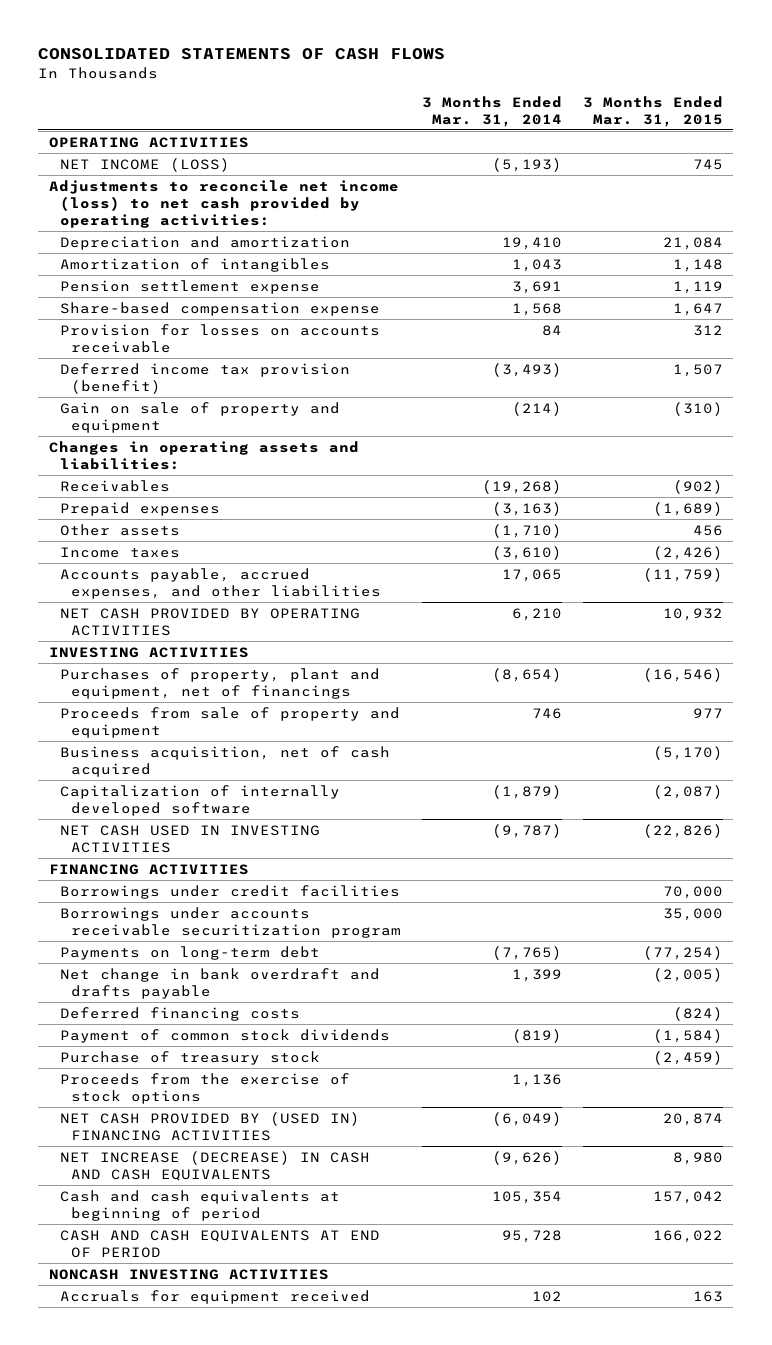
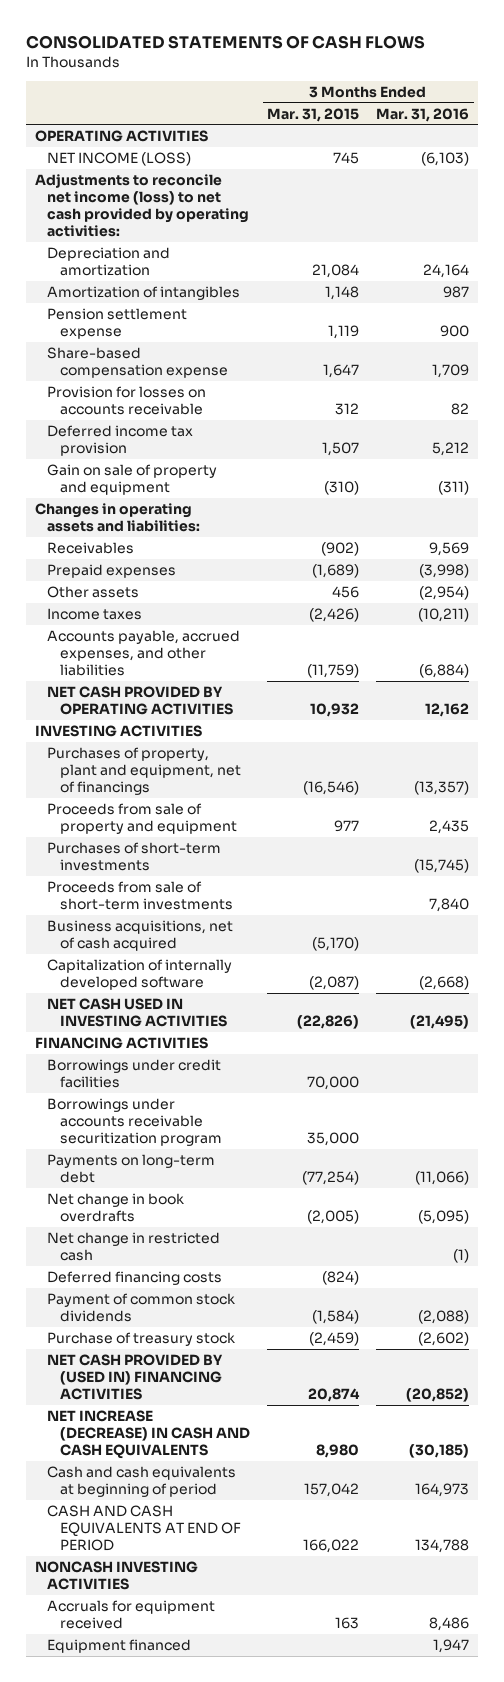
- | 3 Months Ended Mar. 31, 2014 | 3 Months Ended Mar. 31, 2015
+ | 3 Months Ended Mar. 31, 2015 | 3 Months Ended Mar. 31, 2016
- Deferred income tax provision (benefit) | (3,493) | 1,507
+ Deferred income tax provision | 1,507 | 5,212
- Business acquisition, net of cash acquired | | (5,170)
+ Purchases of short-term investments | | (15,745)
+ Proceeds from sale of short-term investments | | 7,840
+ Business acquisitions, net of cash acquired | (5,170) |
- Net change in bank overdraft and drafts payable | 1,399 | (2,005)
+ Net change in book overdrafts | (2,005) | (5,095)
+ Net change in restricted cash | | (1)
- Proceeds from the exercise of stock options | 1,136 |
+ Equipment financed | | 1,947

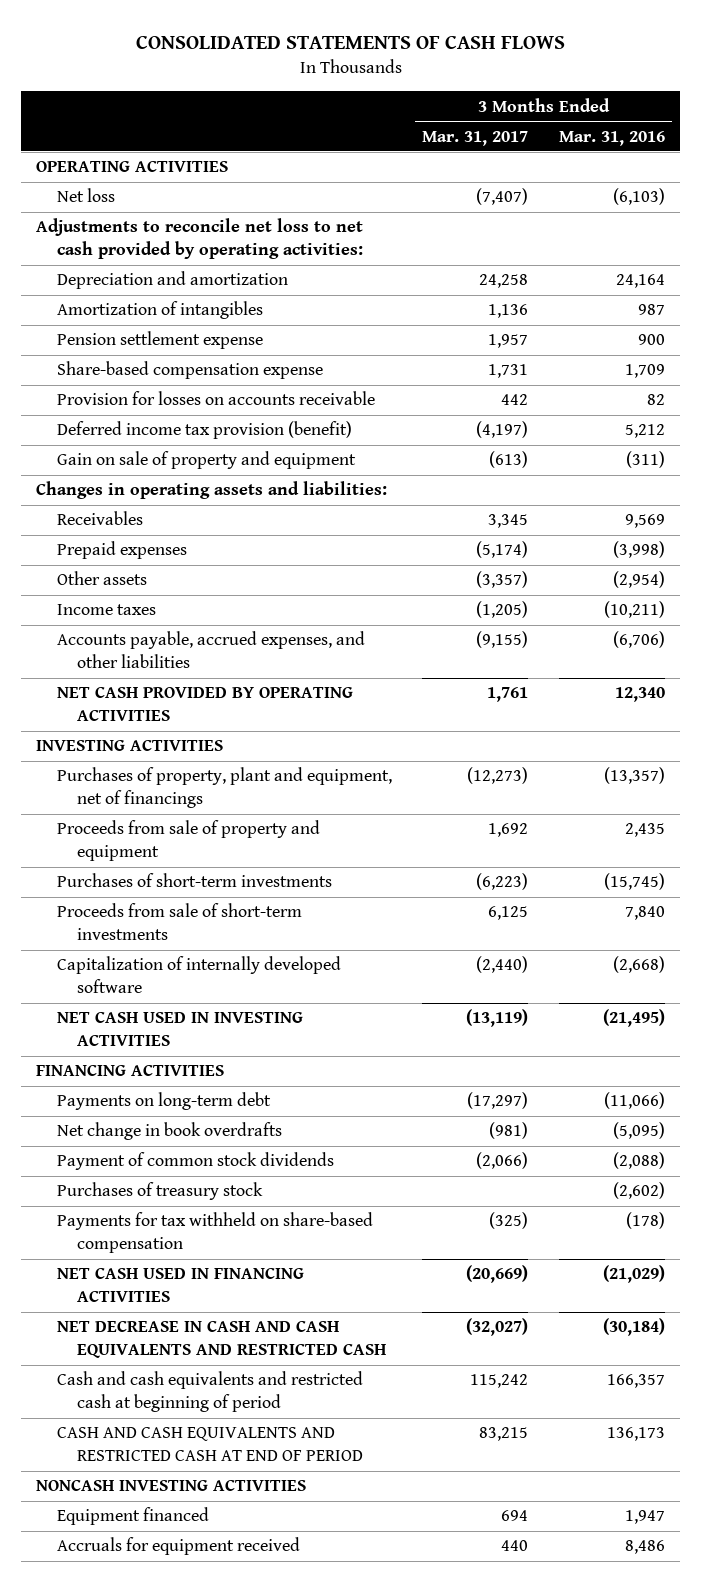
- | 3 Months Ended Mar. 31, 2015 | 3 Months Ended Mar. 31, 2016
+ | 3 Months Ended Mar. 31, 2017 | 3 Months Ended Mar. 31, 2016
- NET INCOME (LOSS) | 745 | (6,103)
- Adjustments to reconcile net income (loss) to net cash provided by operating activities:
+ Net loss | (7,407) | (6,103)
+ Adjustments to reconcile net loss to net cash provided by operating activities:
- Deferred income tax provision | 1,507 | 5,212
+ Deferred income tax provision (benefit) | (4,197) | 5,212
- Accounts payable, accrued expenses, and other liabilities | (11,759) | (6,884)
- NET CASH PROVIDED BY OPERATING ACTIVITIES | 10,932 | 12,162
+ Accounts payable, accrued expenses, and other liabilities | (9,155) | (6,706)
+ NET CASH PROVIDED BY OPERATING ACTIVITIES | 1,761 | 12,340
- Business acquisitions, net of cash acquired | (5,170) |
- Borrowings under credit facilities | 70,000 |
- Borrowings under accounts receivable securitization program | 35,000 |
- Net change in restricted cash | | (1)
- Deferred financing costs | (824) |
- Purchase of treasury stock | (2,459) | (2,602)
- NET CASH PROVIDED BY (USED IN) FINANCING ACTIVITIES | 20,874 | (20,852)
- NET INCREASE (DECREASE) IN CASH AND CASH EQUIVALENTS | 8,980 | (30,185)
- Cash and cash equivalents at beginning of period | 157,042 | 164,973
- CASH AND CASH EQUIVALENTS AT END OF PERIOD | 166,022 | 134,788
+ Purchases of treasury stock | | (2,602)
+ Payments for tax withheld on share-based compensation | (325) | (178)
+ NET CASH USED IN FINANCING ACTIVITIES | (20,669) | (21,029)
+ NET DECREASE IN CASH AND CASH EQUIVALENTS AND RESTRICTED CASH | (32,027) | (30,184)
+ Cash and cash equivalents and restricted cash at beginning of period | 115,242 | 166,357
+ CASH AND CASH EQUIVALENTS AND RESTRICTED CASH AT END OF PERIOD | 83,215 | 136,173
moved down: Accruals for equipment received | 440 | 8,486

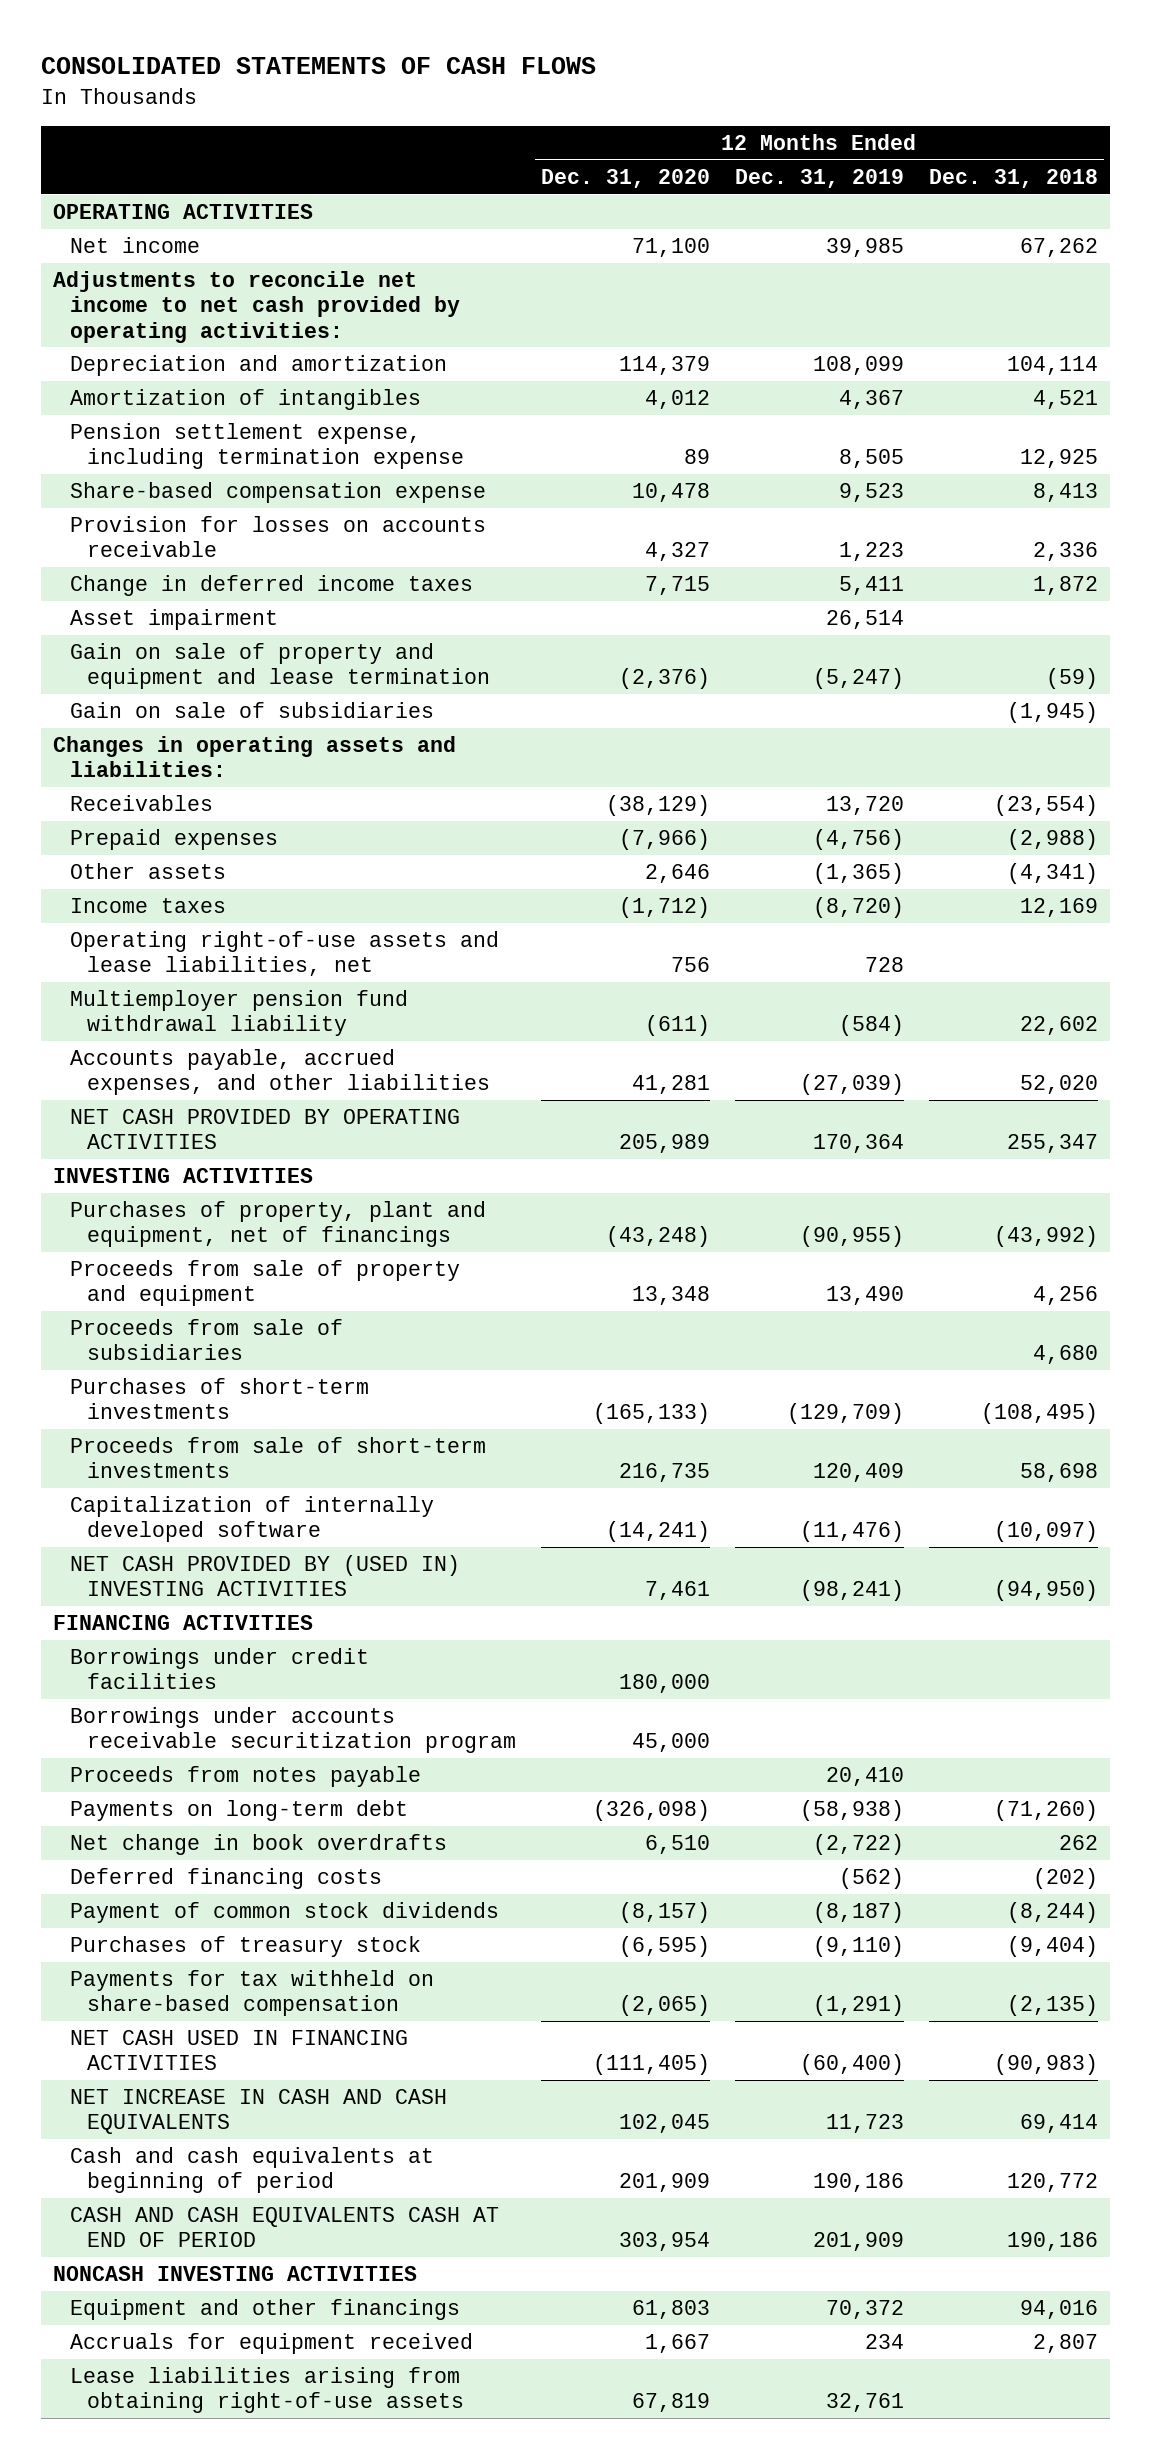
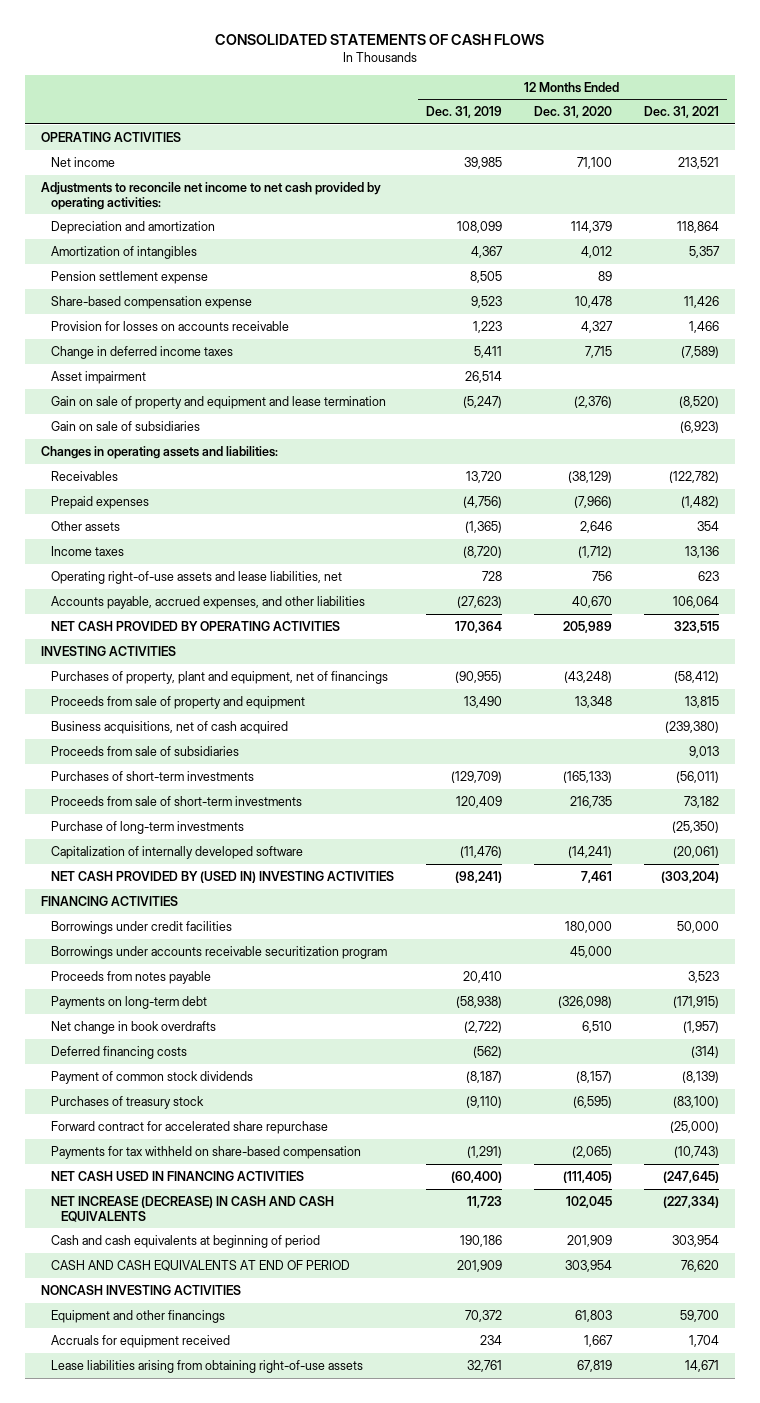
- | 12 Months Ended Dec. 31, 2020 | 12 Months Ended Dec. 31, 2019 | 12 Months Ended Dec. 31, 2018
+ | 12 Months Ended Dec. 31, 2019 | 12 Months Ended Dec. 31, 2020 | 12 Months Ended Dec. 31, 2021
- Pension settlement expense, including termination expense | 89 | 8,505 | 12,925
+ Pension settlement expense | 8,505 | 89 |
- Multiemployer pension fund withdrawal liability | (611) | (584) | 22,602
- Accounts payable, accrued expenses, and other liabilities | 41,281 | (27,039) | 52,020
+ Accounts payable, accrued expenses, and other liabilities | (27,623) | 40,670 | 106,064
+ Business acquisitions, net of cash acquired | | | (239,380)
+ Purchase of long-term investments | | | (25,350)
+ Forward contract for accelerated share repurchase | | | (25,000)
- NET INCREASE IN CASH AND CASH EQUIVALENTS | 102,045 | 11,723 | 69,414
+ NET INCREASE (DECREASE) IN CASH AND CASH EQUIVALENTS | 11,723 | 102,045 | (227,334)
- CASH AND CASH EQUIVALENTS CASH AT END OF PERIOD | 303,954 | 201,909 | 190,186
+ CASH AND CASH EQUIVALENTS AT END OF PERIOD | 201,909 | 303,954 | 76,620

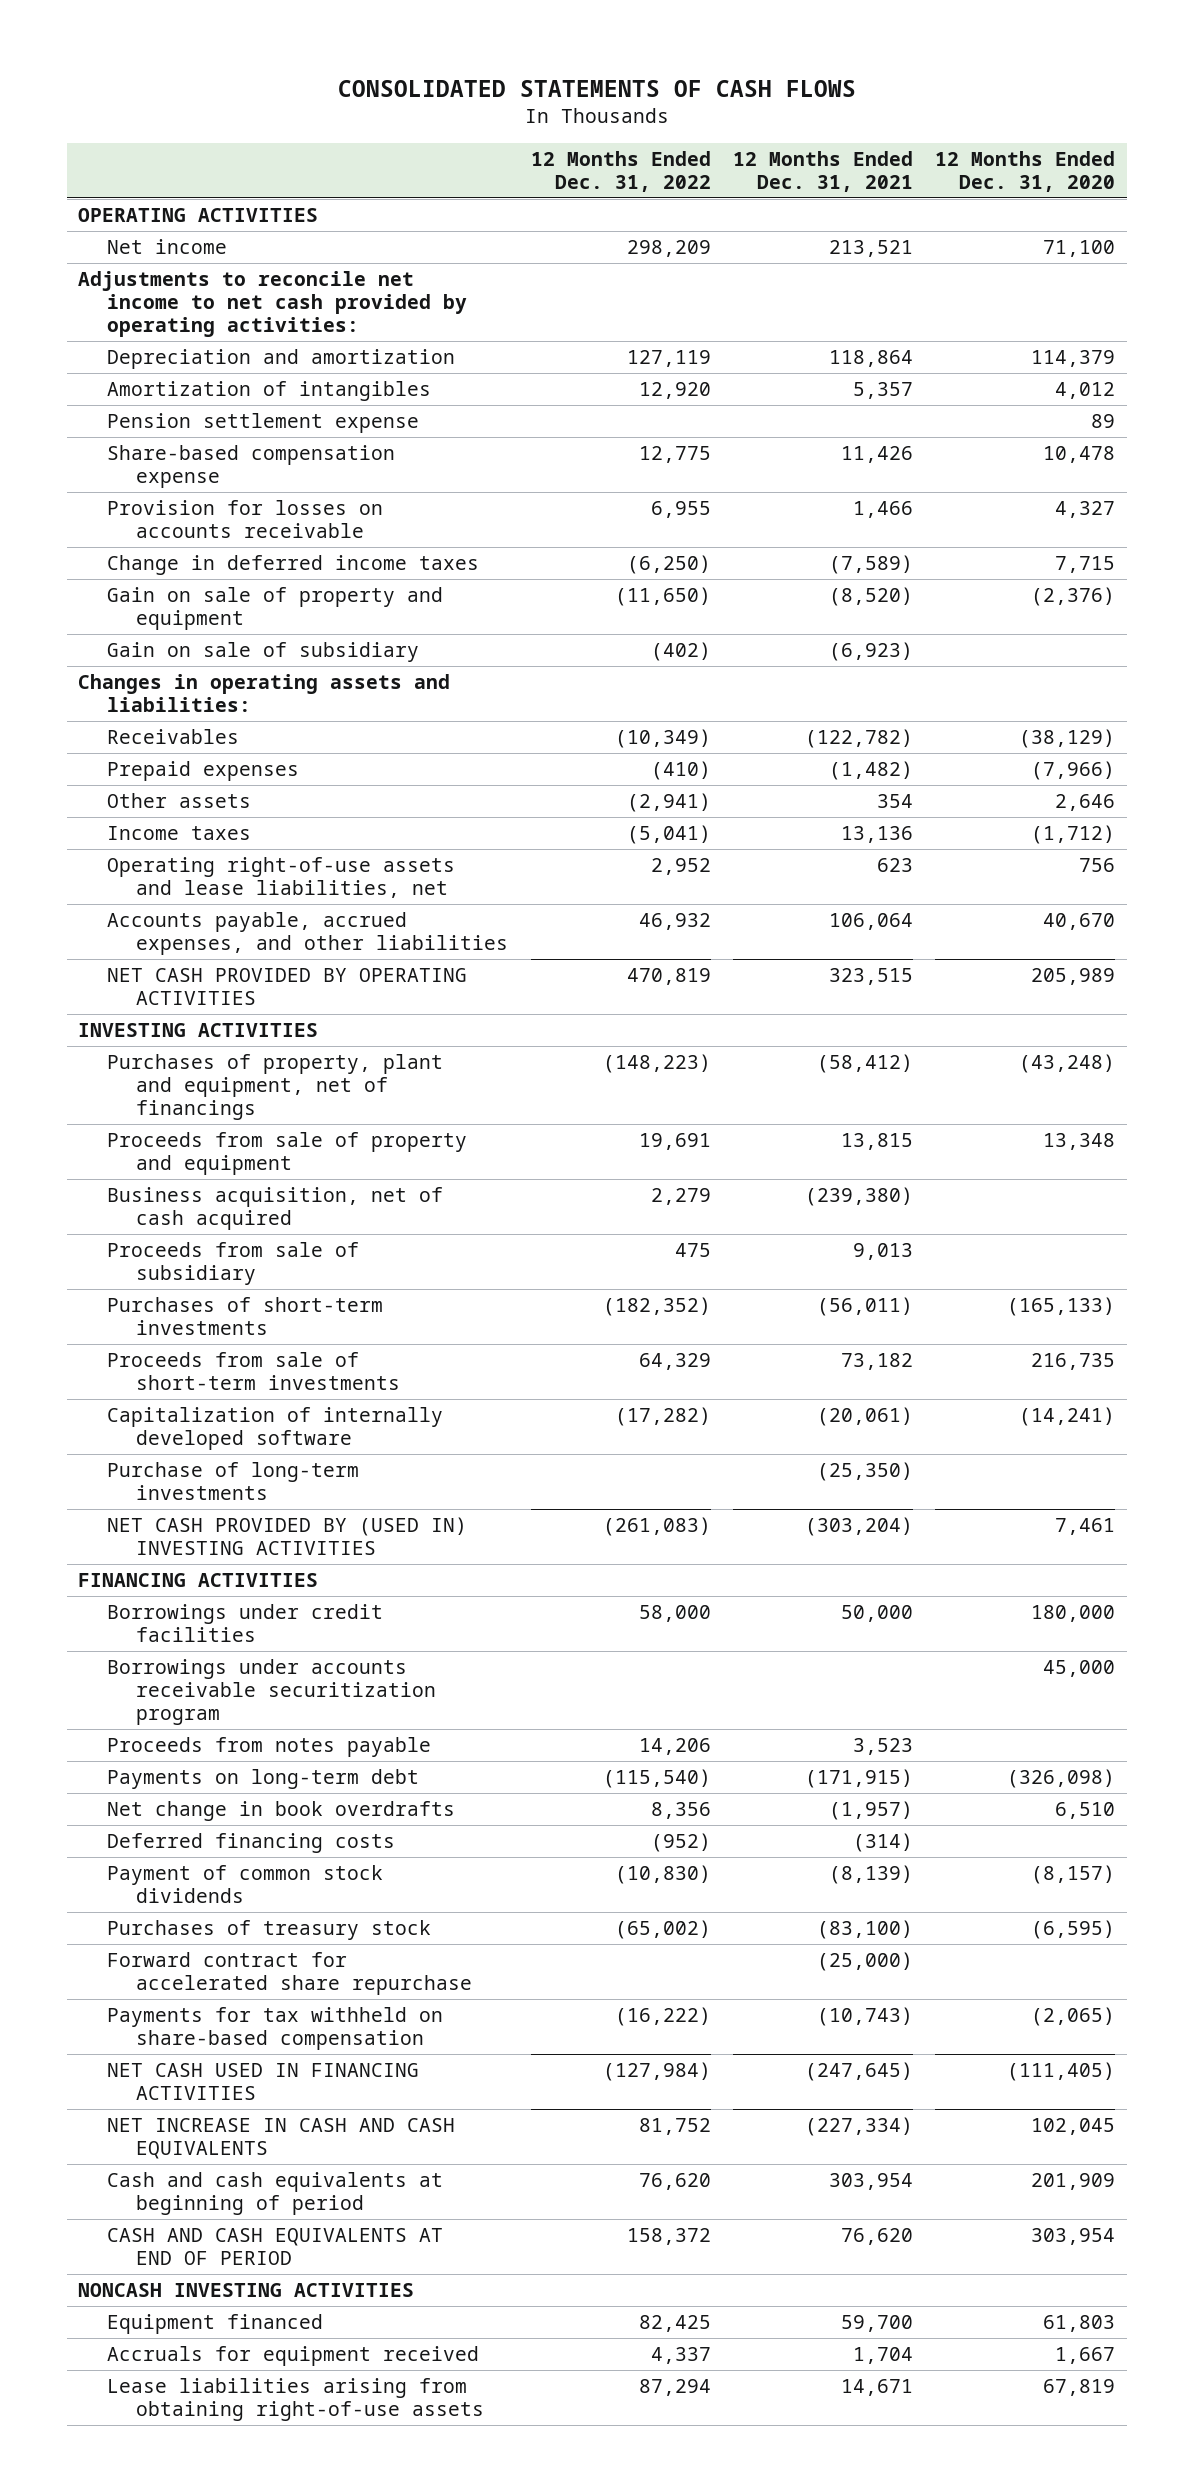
- | 12 Months Ended Dec. 31, 2019 | 12 Months Ended Dec. 31, 2020 | 12 Months Ended Dec. 31, 2021
+ | 12 Months Ended Dec. 31, 2022 | 12 Months Ended Dec. 31, 2021 | 12 Months Ended Dec. 31, 2020
- Asset impairment | 26,514 | |
- Gain on sale of property and equipment and lease termination | (5,247) | (2,376) | (8,520)
- Gain on sale of subsidiaries | | | (6,923)
+ Gain on sale of property and equipment | (11,650) | (8,520) | (2,376)
+ Gain on sale of subsidiary | (402) | (6,923) |
- Business acquisitions, net of cash acquired | | | (239,380)
- Proceeds from sale of subsidiaries | | | 9,013
+ Business acquisition, net of cash acquired | 2,279 | (239,380) |
+ Proceeds from sale of subsidiary | 475 | 9,013 |
moved down: Purchase of long-term investments | | (25,350) |
- NET INCREASE (DECREASE) IN CASH AND CASH EQUIVALENTS | 11,723 | 102,045 | (227,334)
+ NET INCREASE IN CASH AND CASH EQUIVALENTS | 81,752 | (227,334) | 102,045
- Equipment and other financings | 70,372 | 61,803 | 59,700
+ Equipment financed | 82,425 | 59,700 | 61,803

